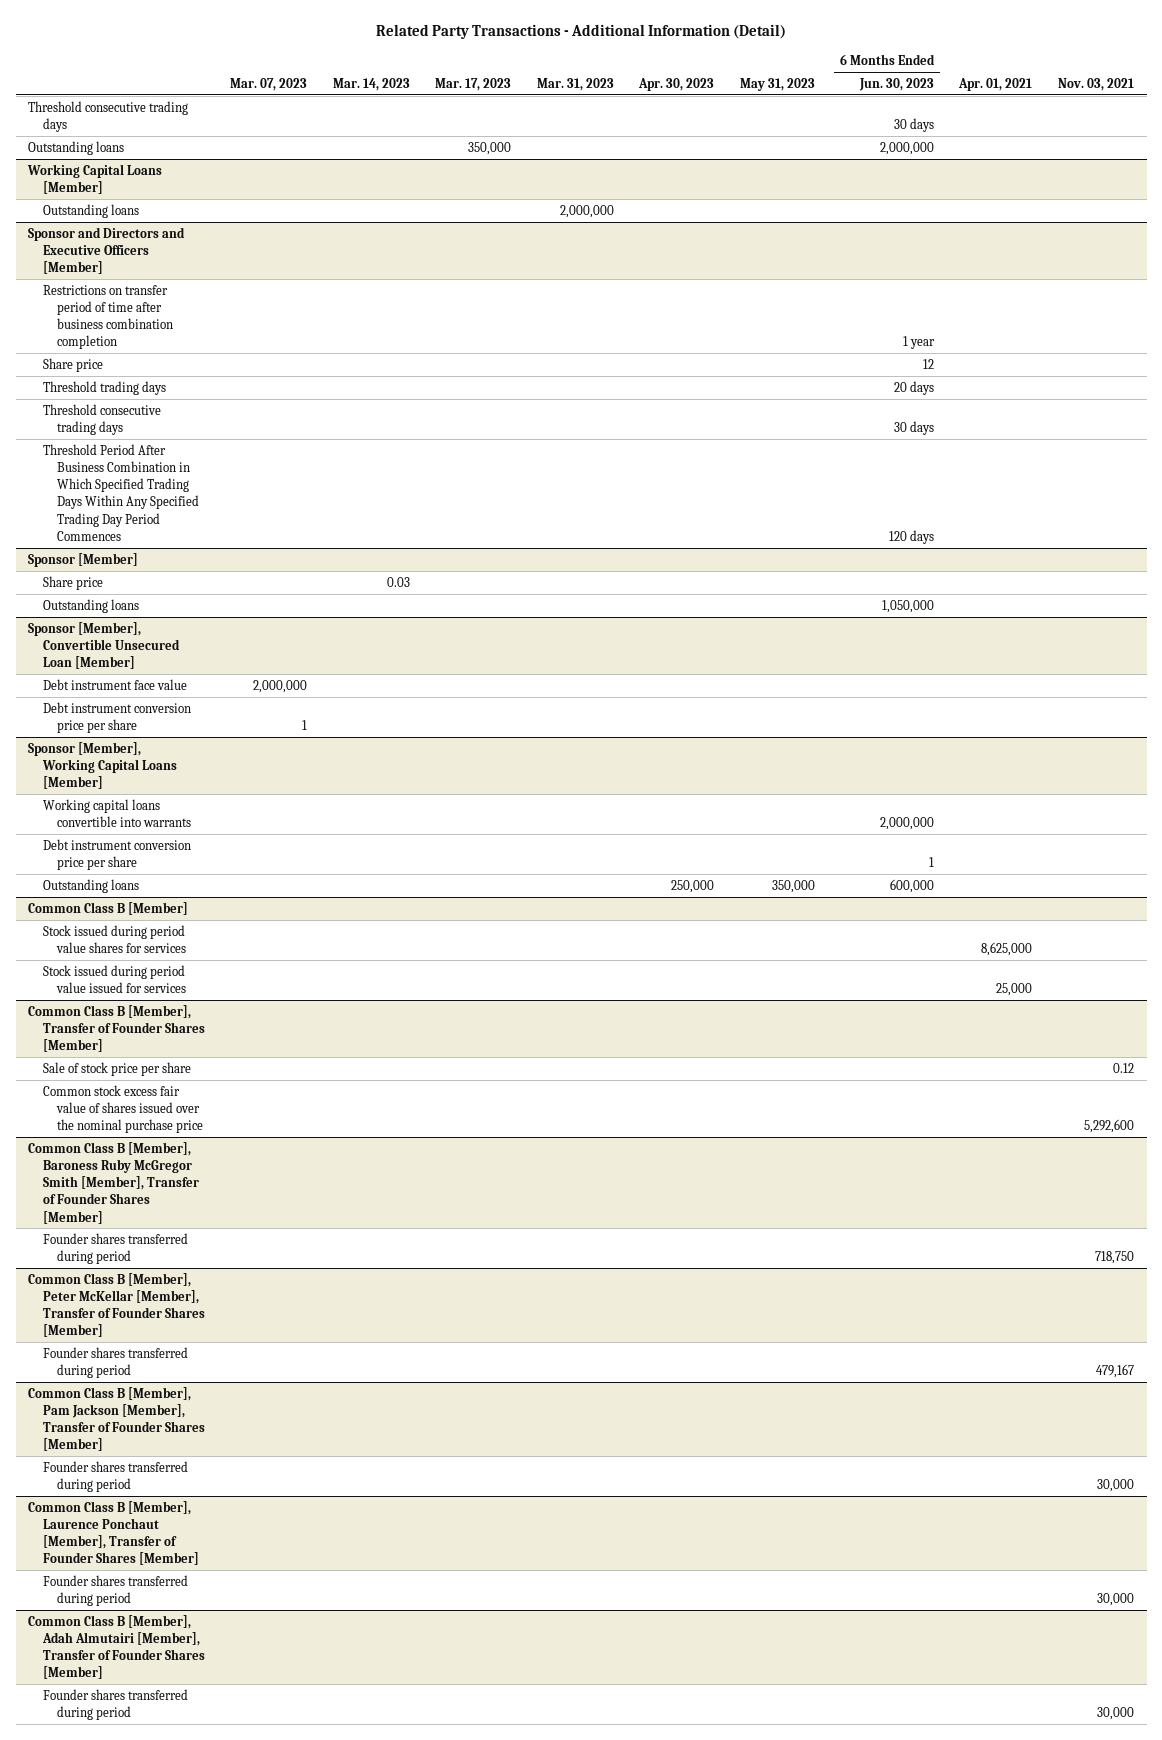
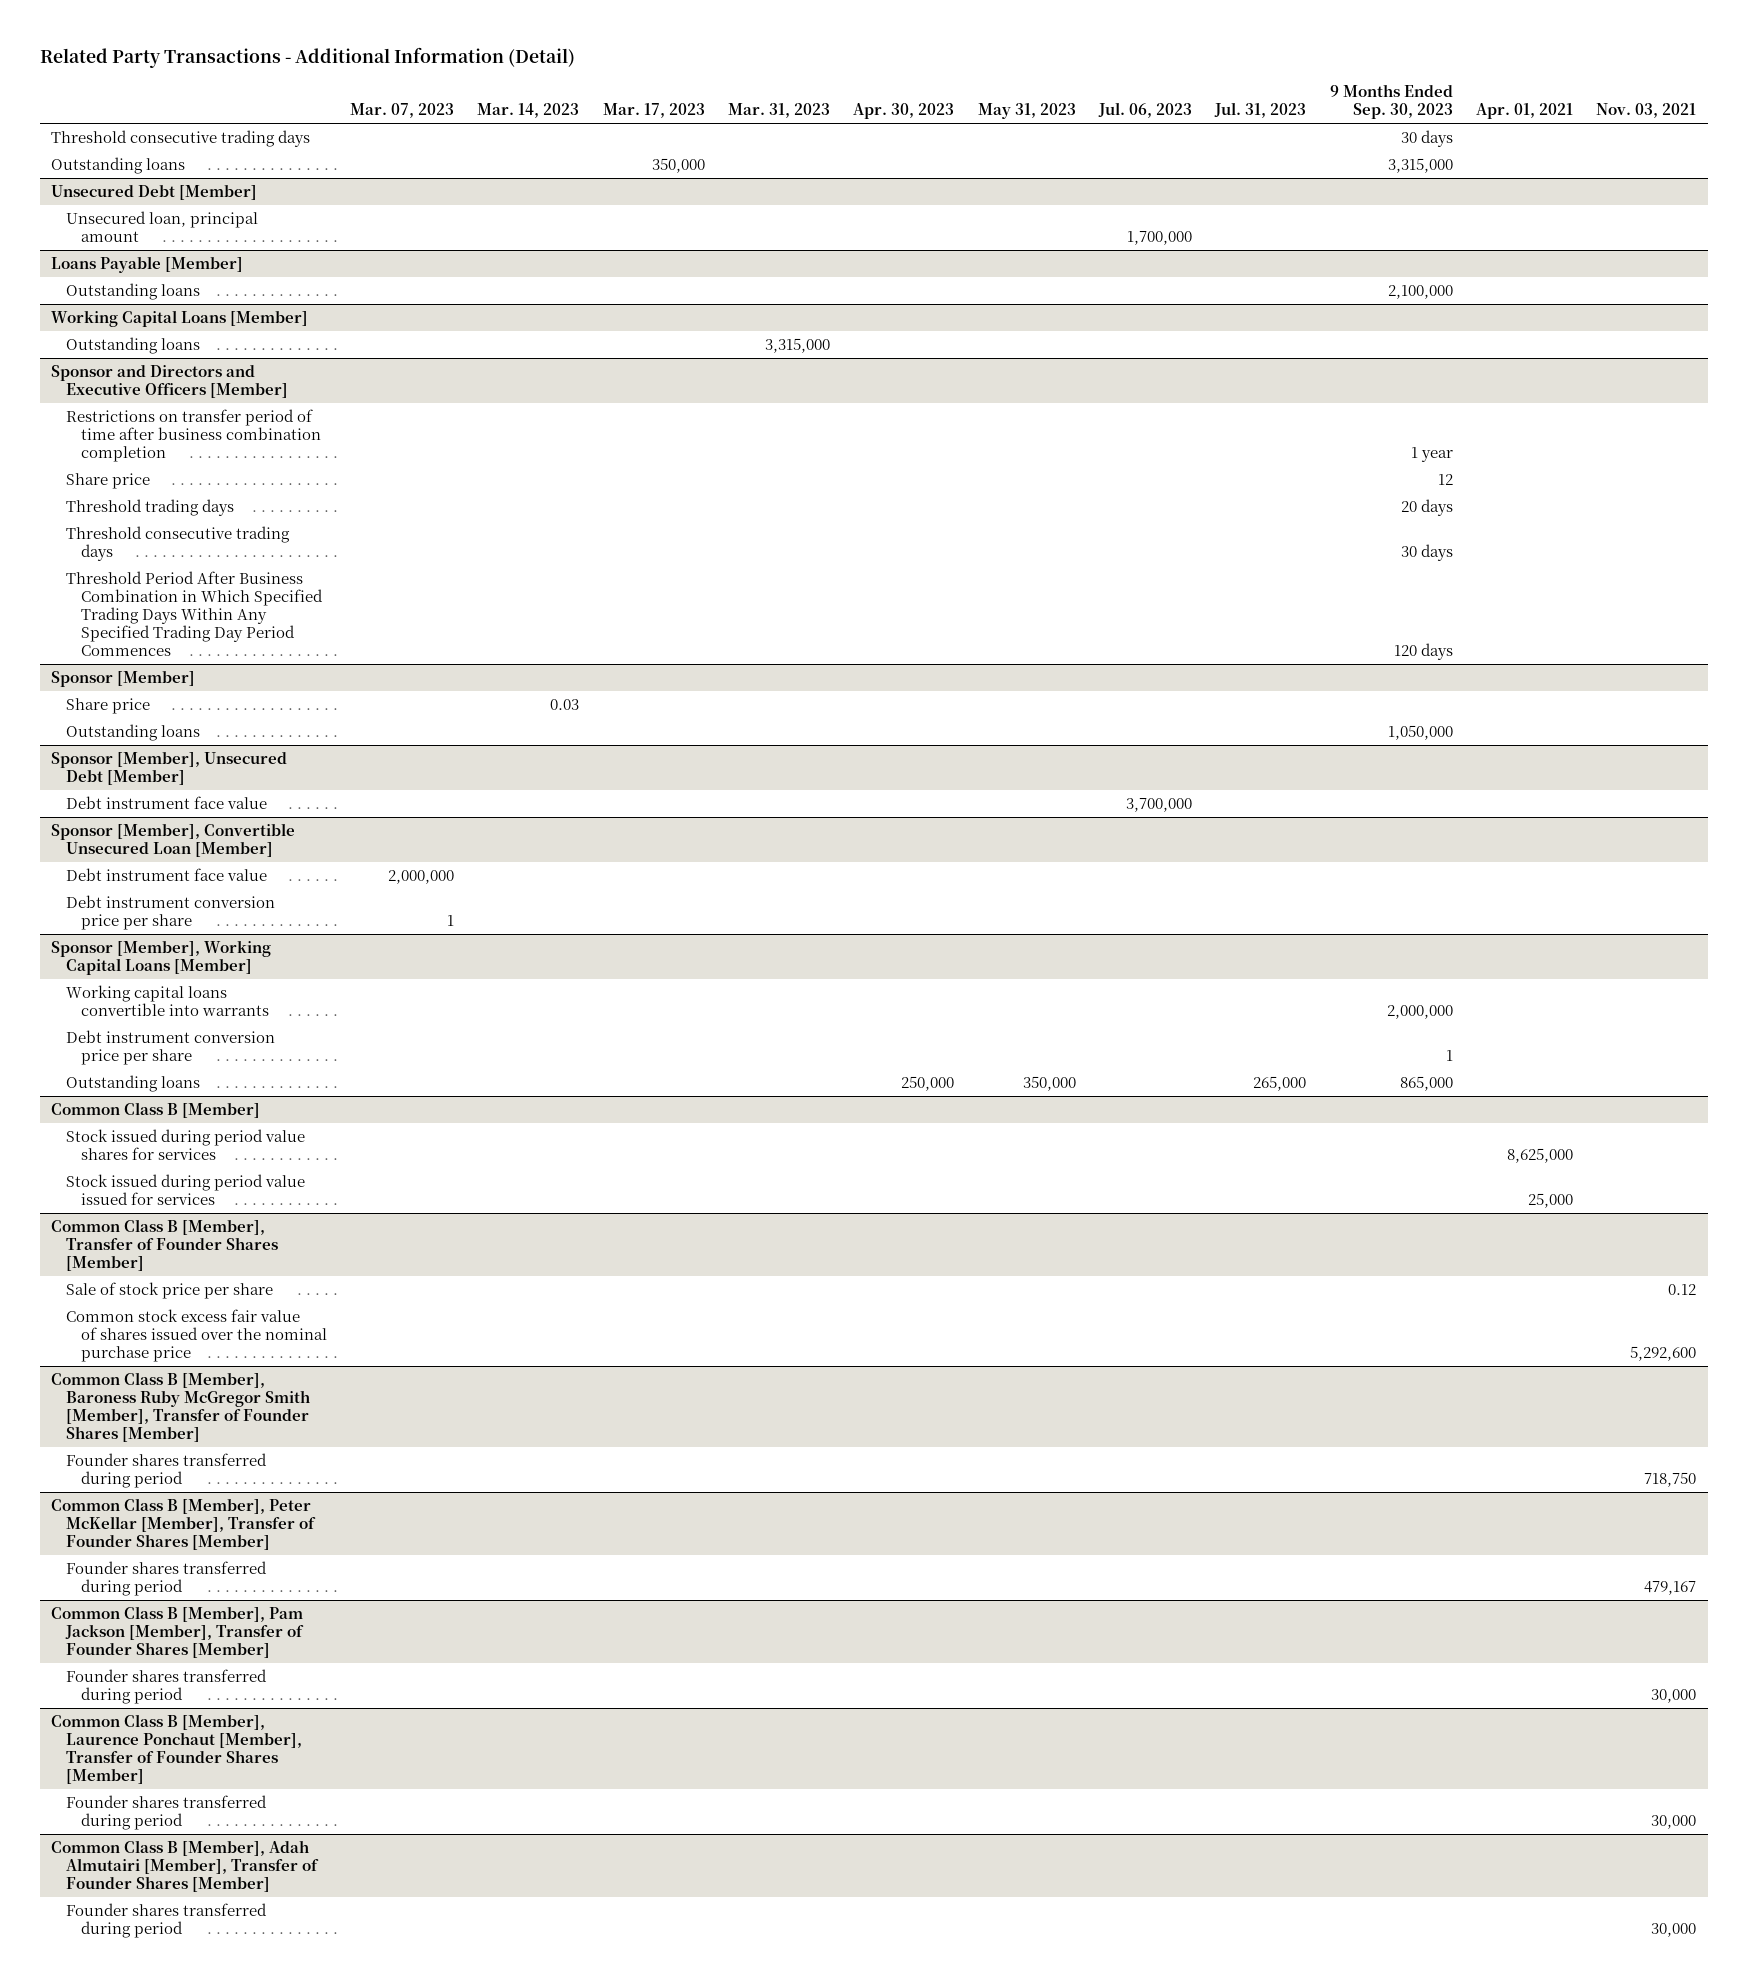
- | Mar. 07, 2023 | Mar. 14, 2023 | Mar. 17, 2023 | Mar. 31, 2023 | Apr. 30, 2023 | May 31, 2023 | 6 Months Ended Jun. 30, 2023 | Apr. 01, 2021 | Nov. 03, 2021
+ | Mar. 07, 2023 | Mar. 14, 2023 | Mar. 17, 2023 | Mar. 31, 2023 | Apr. 30, 2023 | May 31, 2023 | Jul. 06, 2023 | Jul. 31, 2023 | 9 Months Ended Sep. 30, 2023 | Apr. 01, 2021 | Nov. 03, 2021
+ Unsecured Debt [Member]
+ Unsecured loan, principal amount | | | | | | | 1,700,000 | | | |
+ Loans Payable [Member]
+ Outstanding loans | | | | | | | | | 2,100,000 | |
@ Working Capital Loans [Member]
- Outstanding loans | | | | 2,000,000 | | | | |
+ Outstanding loans | | | | 3,315,000 | | | | | | |
+ Sponsor [Member], Unsecured Debt [Member]
+ Debt instrument face value | | | | | | | 3,700,000 | | | |

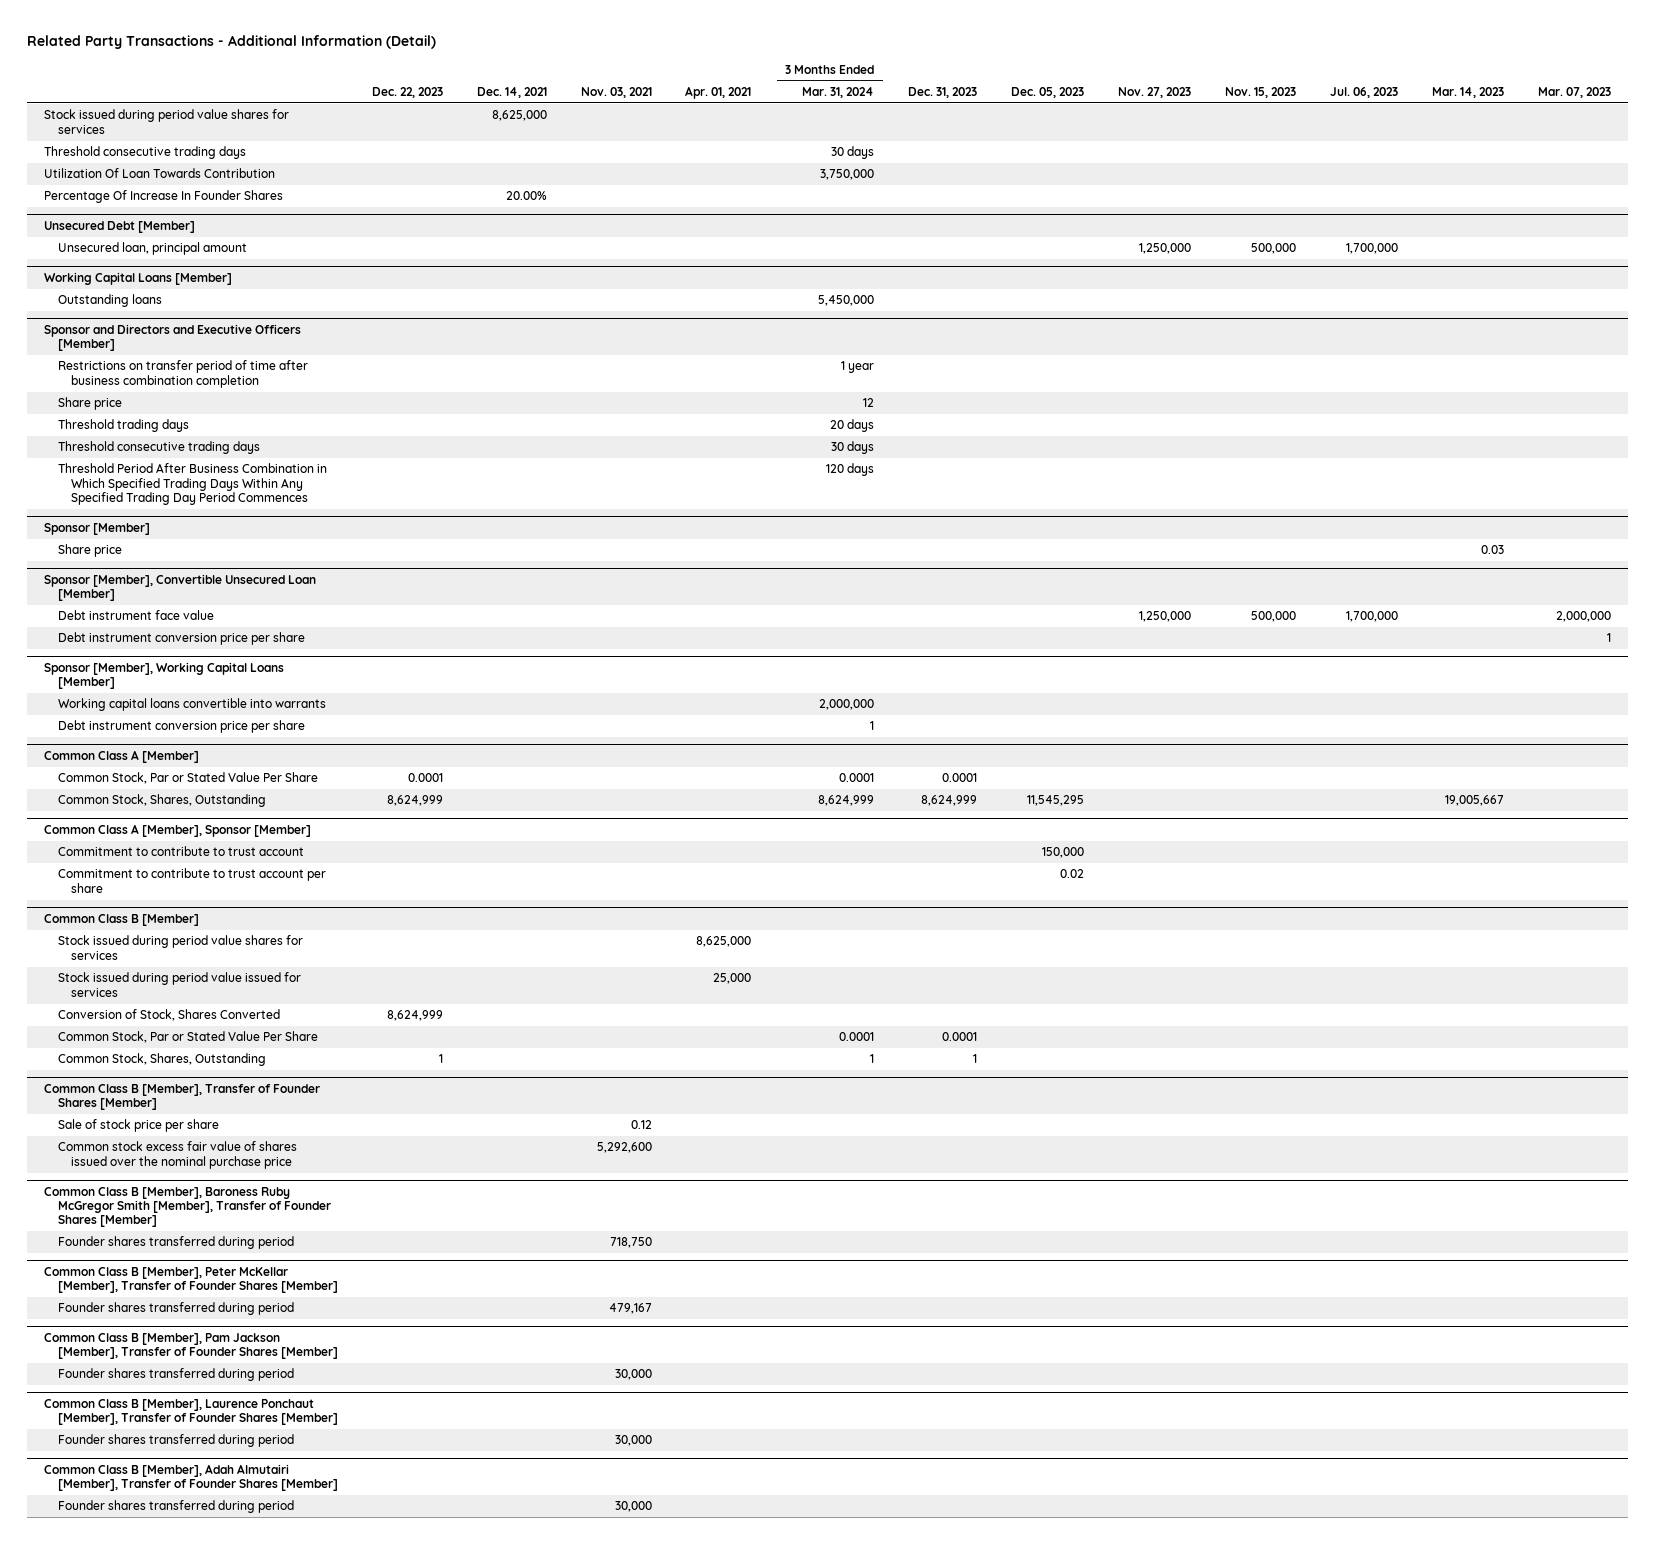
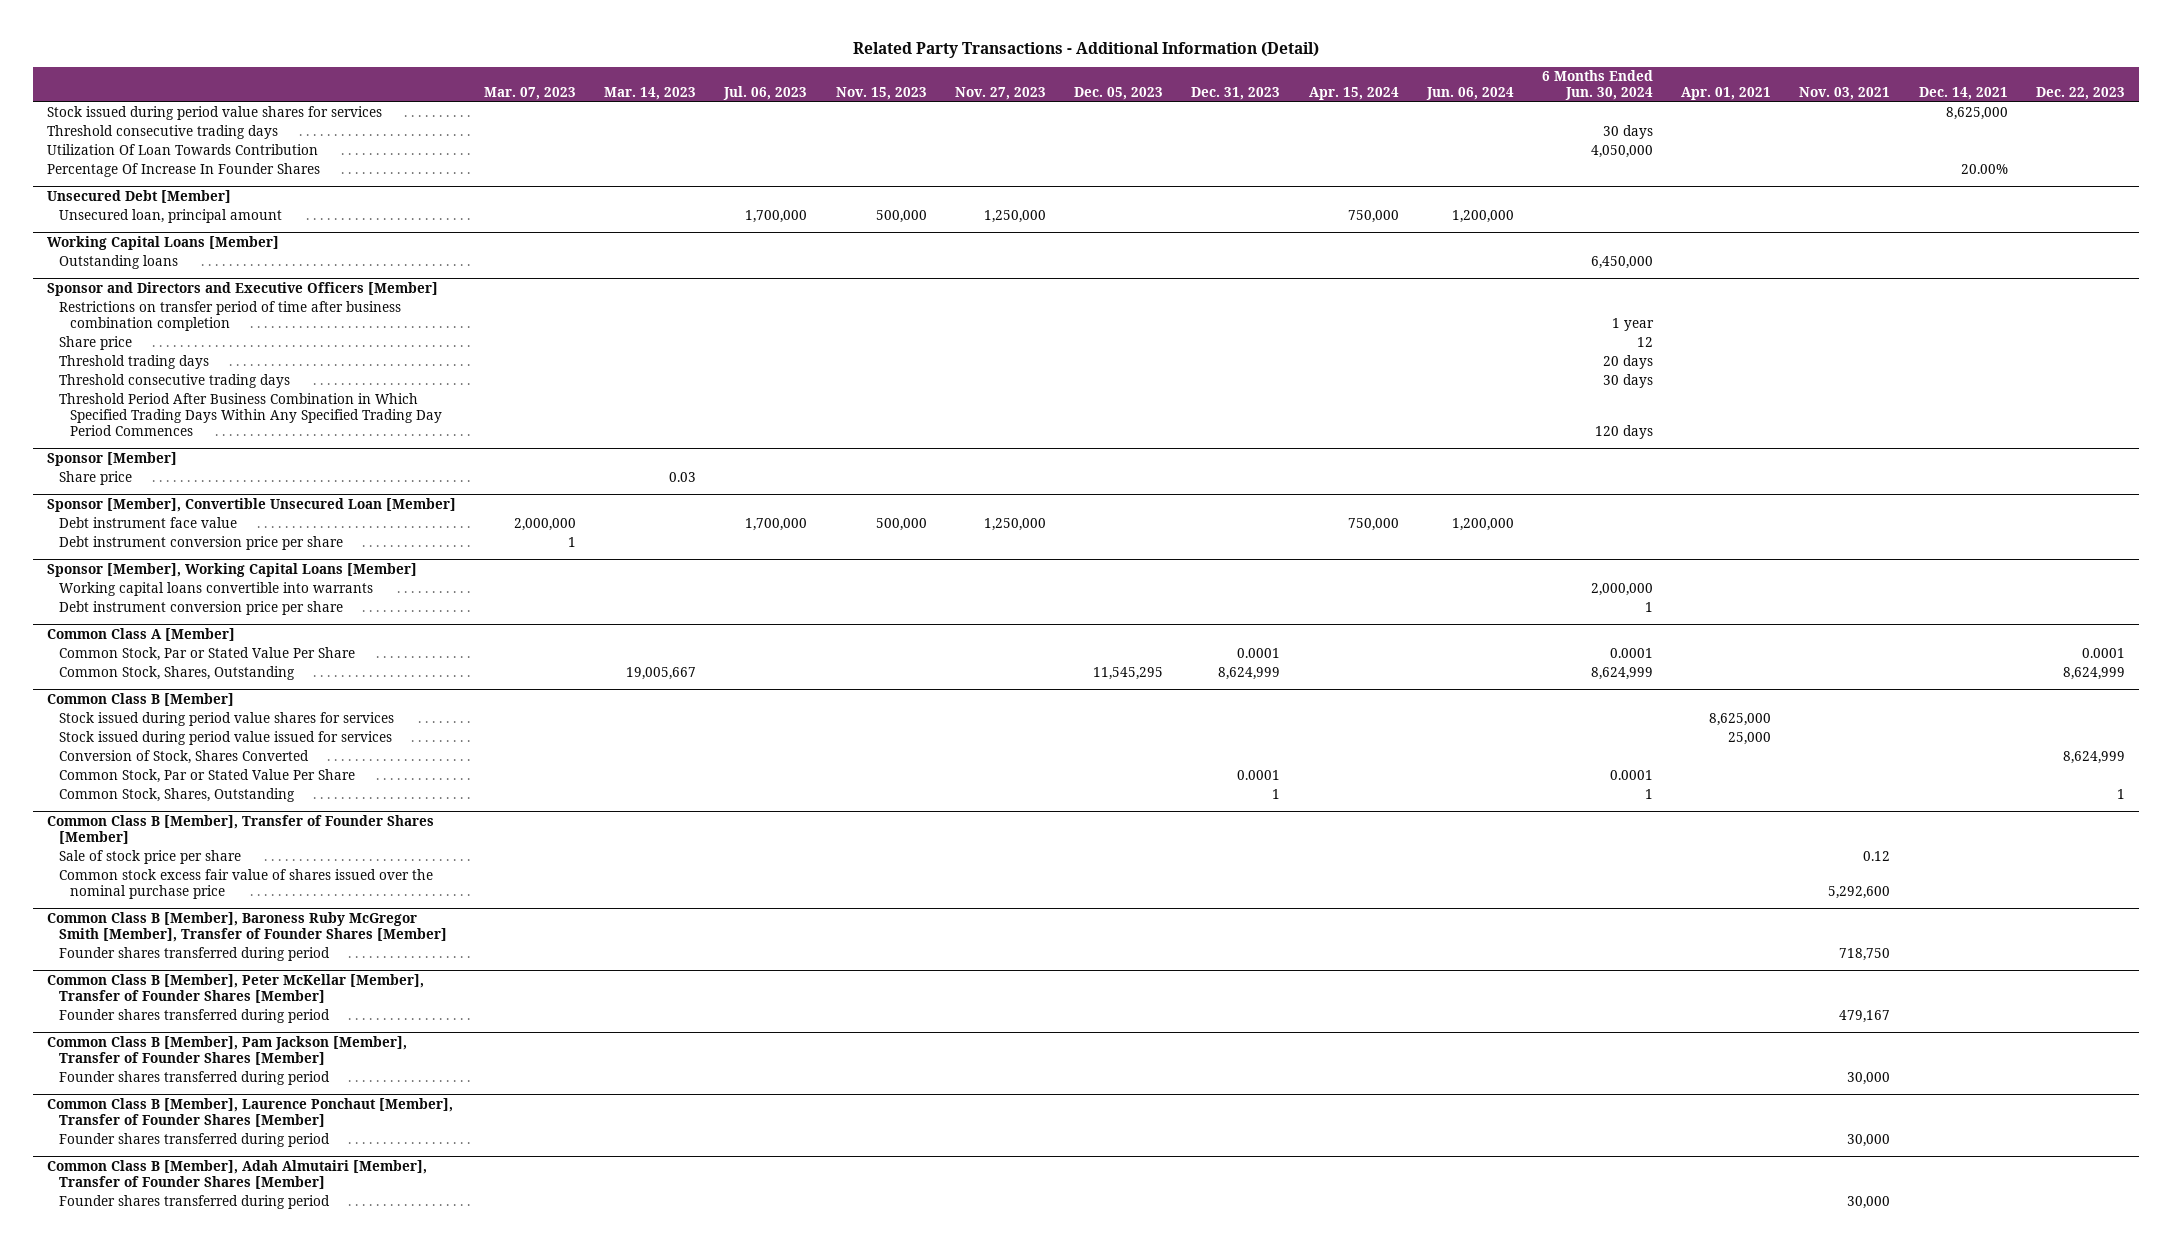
- | Dec. 22, 2023 | Dec. 14, 2021 | Nov. 03, 2021 | Apr. 01, 2021 | 3 Months Ended Mar. 31, 2024 | Dec. 31, 2023 | Dec. 05, 2023 | Nov. 27, 2023 | Nov. 15, 2023 | Jul. 06, 2023 | Mar. 14, 2023 | Mar. 07, 2023
+ | Mar. 07, 2023 | Mar. 14, 2023 | Jul. 06, 2023 | Nov. 15, 2023 | Nov. 27, 2023 | Dec. 05, 2023 | Dec. 31, 2023 | Apr. 15, 2024 | Jun. 06, 2024 | 6 Months Ended Jun. 30, 2024 | Apr. 01, 2021 | Nov. 03, 2021 | Dec. 14, 2021 | Dec. 22, 2023
- Common Class A [Member], Sponsor [Member]
- Commitment to contribute to trust account | | | | | | | 150,000 | | | | |
- Commitment to contribute to trust account per share | | | | | | | 0.02 | | | | |

